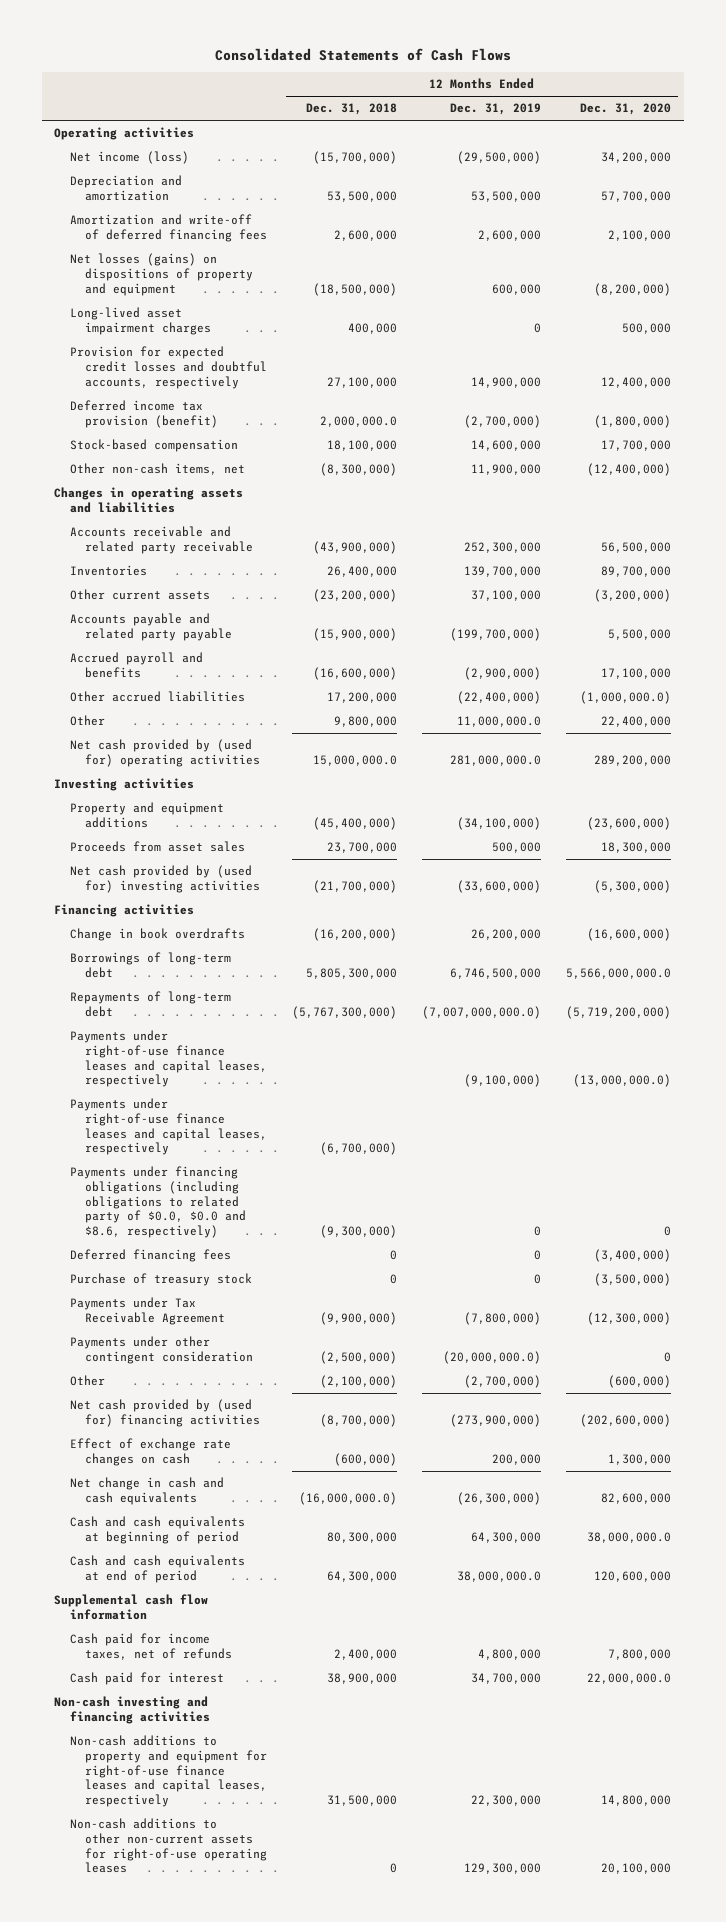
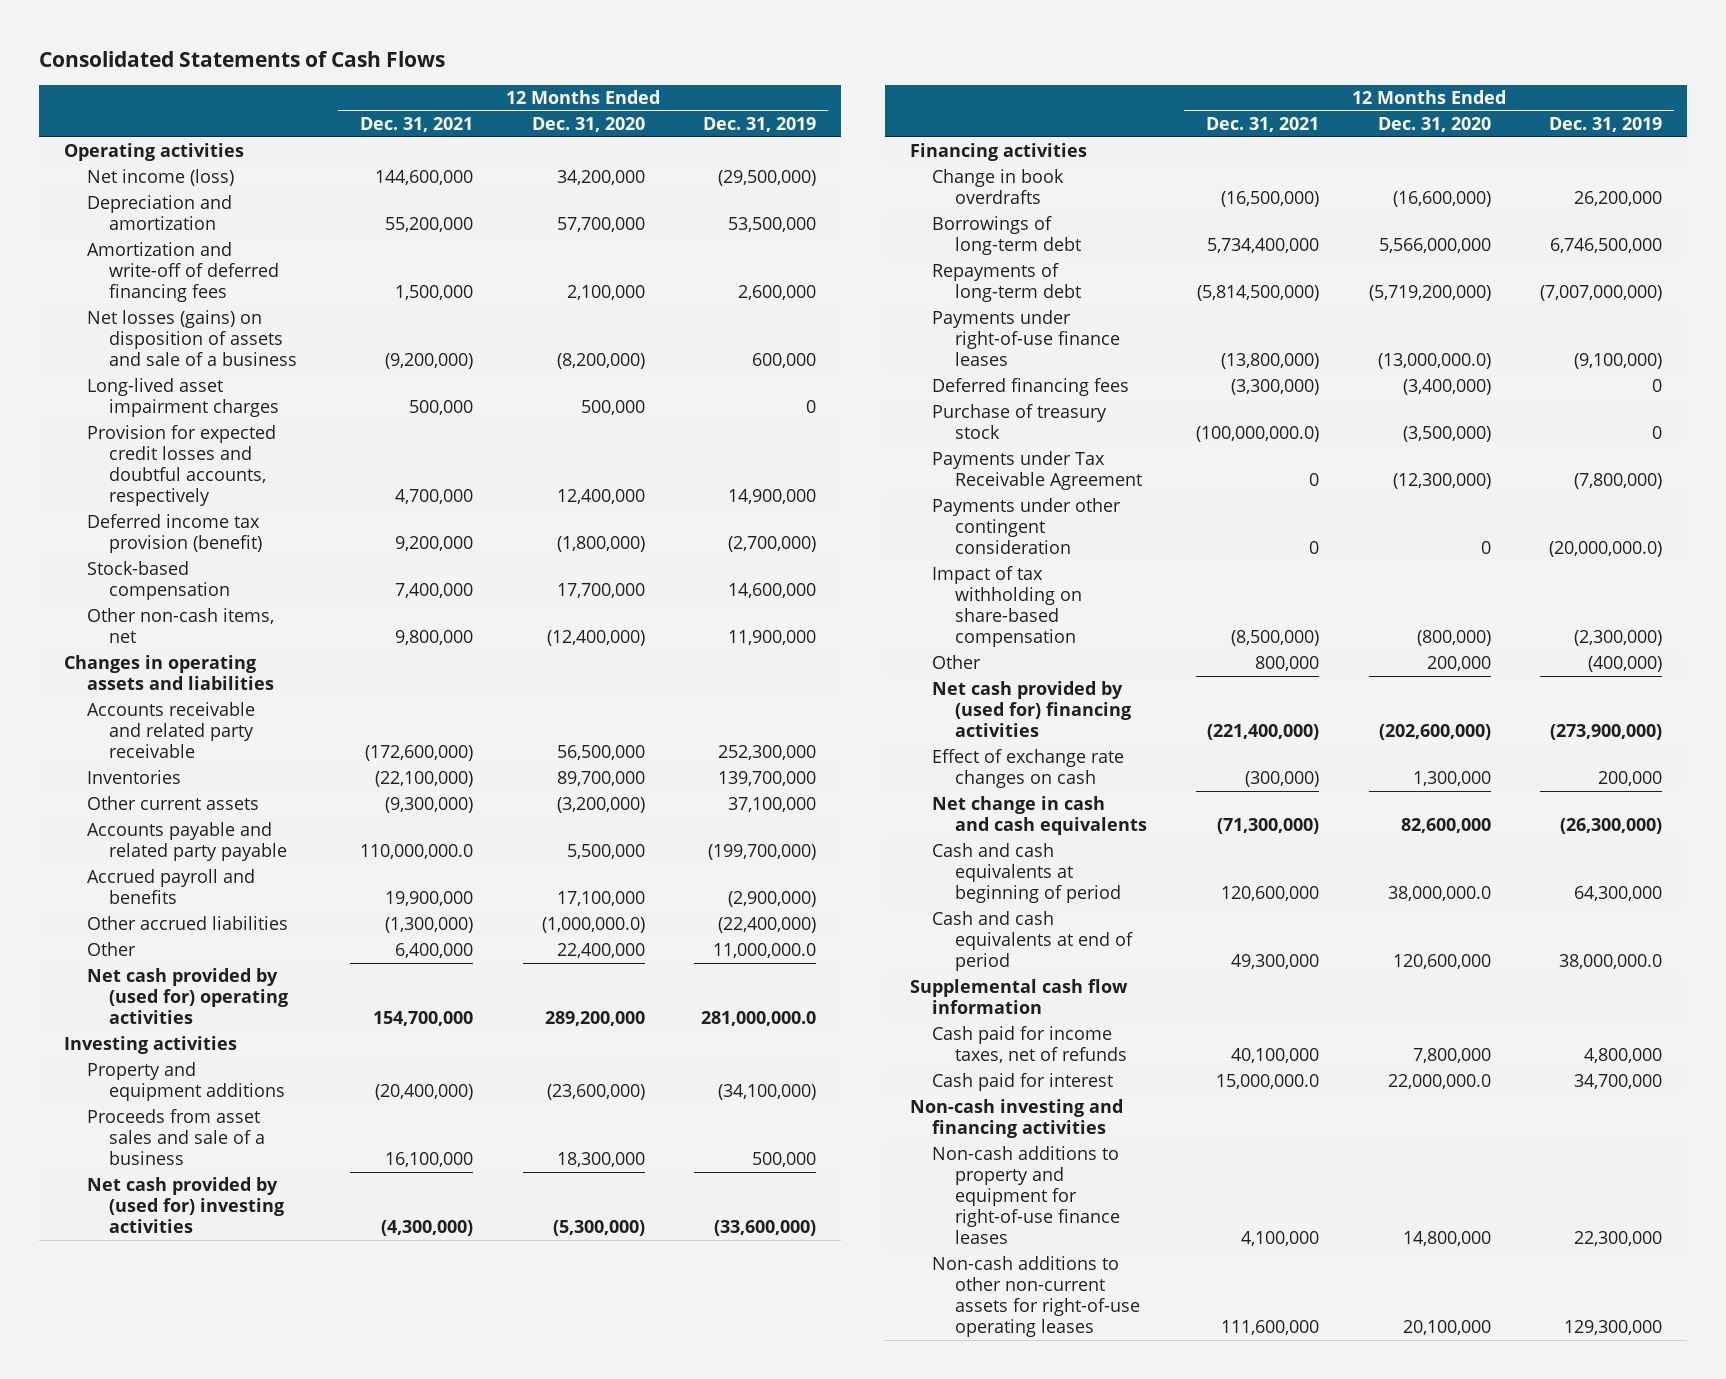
- | 12 Months Ended Dec. 31, 2018 | 12 Months Ended Dec. 31, 2019 | 12 Months Ended Dec. 31, 2020
+ | 12 Months Ended Dec. 31, 2021 | 12 Months Ended Dec. 31, 2020 | 12 Months Ended Dec. 31, 2019
- Net losses (gains) on dispositions of property and equipment | (18,500,000) | 600,000 | (8,200,000)
+ Net losses (gains) on disposition of assets and sale of a business | (9,200,000) | (8,200,000) | 600,000
- Proceeds from asset sales | 23,700,000 | 500,000 | 18,300,000
+ Proceeds from asset sales and sale of a business | 16,100,000 | 18,300,000 | 500,000
- Borrowings of long-term debt | 5,805,300,000 | 6,746,500,000 | 5,566,000,000.0
- Repayments of long-term debt | (5,767,300,000) | (7,007,000,000.0) | (5,719,200,000)
- Payments under right-of-use finance leases and capital leases, respectively | | (9,100,000) | (13,000,000.0)
- Payments under right-of-use finance leases and capital leases, respectively | (6,700,000) | |
- Payments under financing obligations (including obligations to related party of $0.0, $0.0 and $8.6, respectively) | (9,300,000) | 0 | 0
+ Borrowings of long-term debt | 5,734,400,000 | 5,566,000,000 | 6,746,500,000
+ Repayments of long-term debt | (5,814,500,000) | (5,719,200,000) | (7,007,000,000)
+ Payments under right-of-use finance leases | (13,800,000) | (13,000,000.0) | (9,100,000)
- Other | (2,100,000) | (2,700,000) | (600,000)
+ Impact of tax withholding on share-based compensation | (8,500,000) | (800,000) | (2,300,000)
+ Other | 800,000 | 200,000 | (400,000)
- Non-cash additions to property and equipment for right-of-use finance leases and capital leases, respectively | 31,500,000 | 22,300,000 | 14,800,000
+ Non-cash additions to property and equipment for right-of-use finance leases | 4,100,000 | 14,800,000 | 22,300,000

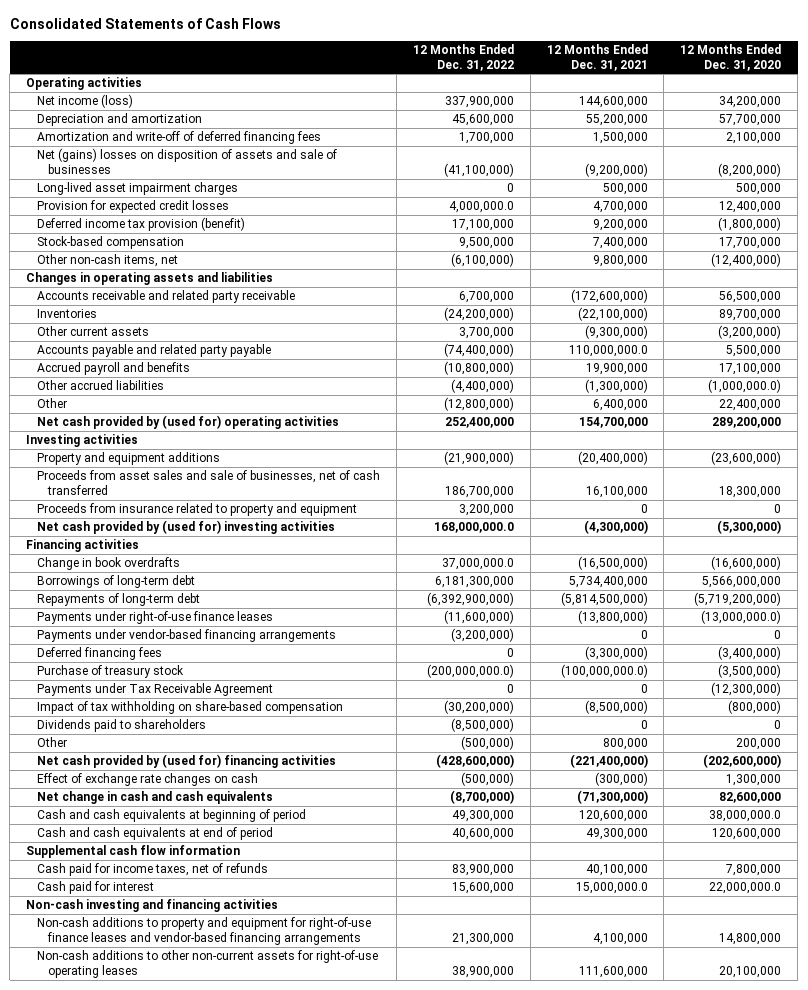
- | 12 Months Ended Dec. 31, 2021 | 12 Months Ended Dec. 31, 2020 | 12 Months Ended Dec. 31, 2019
+ | 12 Months Ended Dec. 31, 2022 | 12 Months Ended Dec. 31, 2021 | 12 Months Ended Dec. 31, 2020
- Net losses (gains) on disposition of assets and sale of a business | (9,200,000) | (8,200,000) | 600,000
+ Net (gains) losses on disposition of assets and sale of businesses | (41,100,000) | (9,200,000) | (8,200,000)
- Provision for expected credit losses and doubtful accounts, respectively | 4,700,000 | 12,400,000 | 14,900,000
+ Provision for expected credit losses | 4,000,000.0 | 4,700,000 | 12,400,000
- Proceeds from asset sales and sale of a business | 16,100,000 | 18,300,000 | 500,000
+ Proceeds from asset sales and sale of businesses, net of cash transferred | 186,700,000 | 16,100,000 | 18,300,000
+ Proceeds from insurance related to property and equipment | 3,200,000 | 0 | 0
+ Payments under vendor-based financing arrangements | (3,200,000) | 0 | 0
- Payments under other contingent consideration | 0 | 0 | (20,000,000.0)
+ Dividends paid to shareholders | (8,500,000) | 0 | 0
- Non-cash additions to property and equipment for right-of-use finance leases | 4,100,000 | 14,800,000 | 22,300,000
+ Non-cash additions to property and equipment for right-of-use finance leases and vendor-based financing arrangements | 21,300,000 | 4,100,000 | 14,800,000

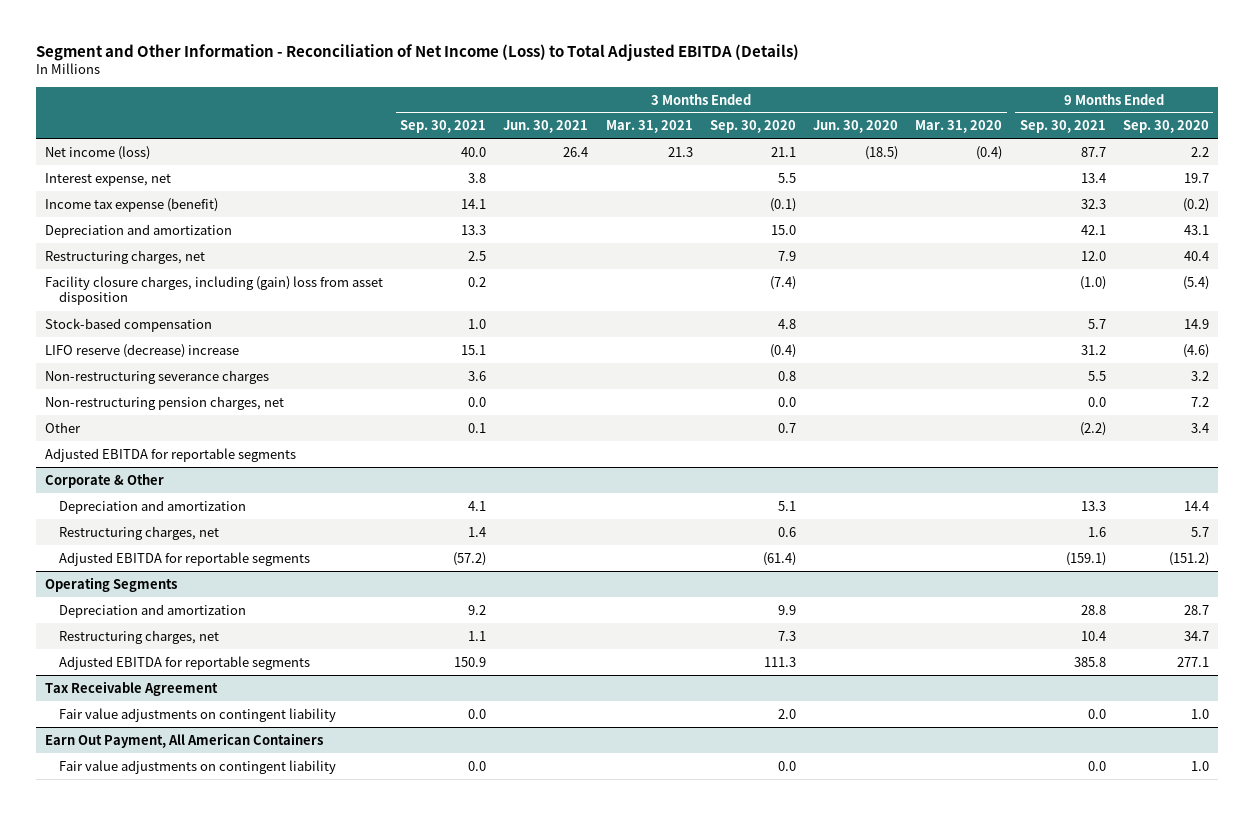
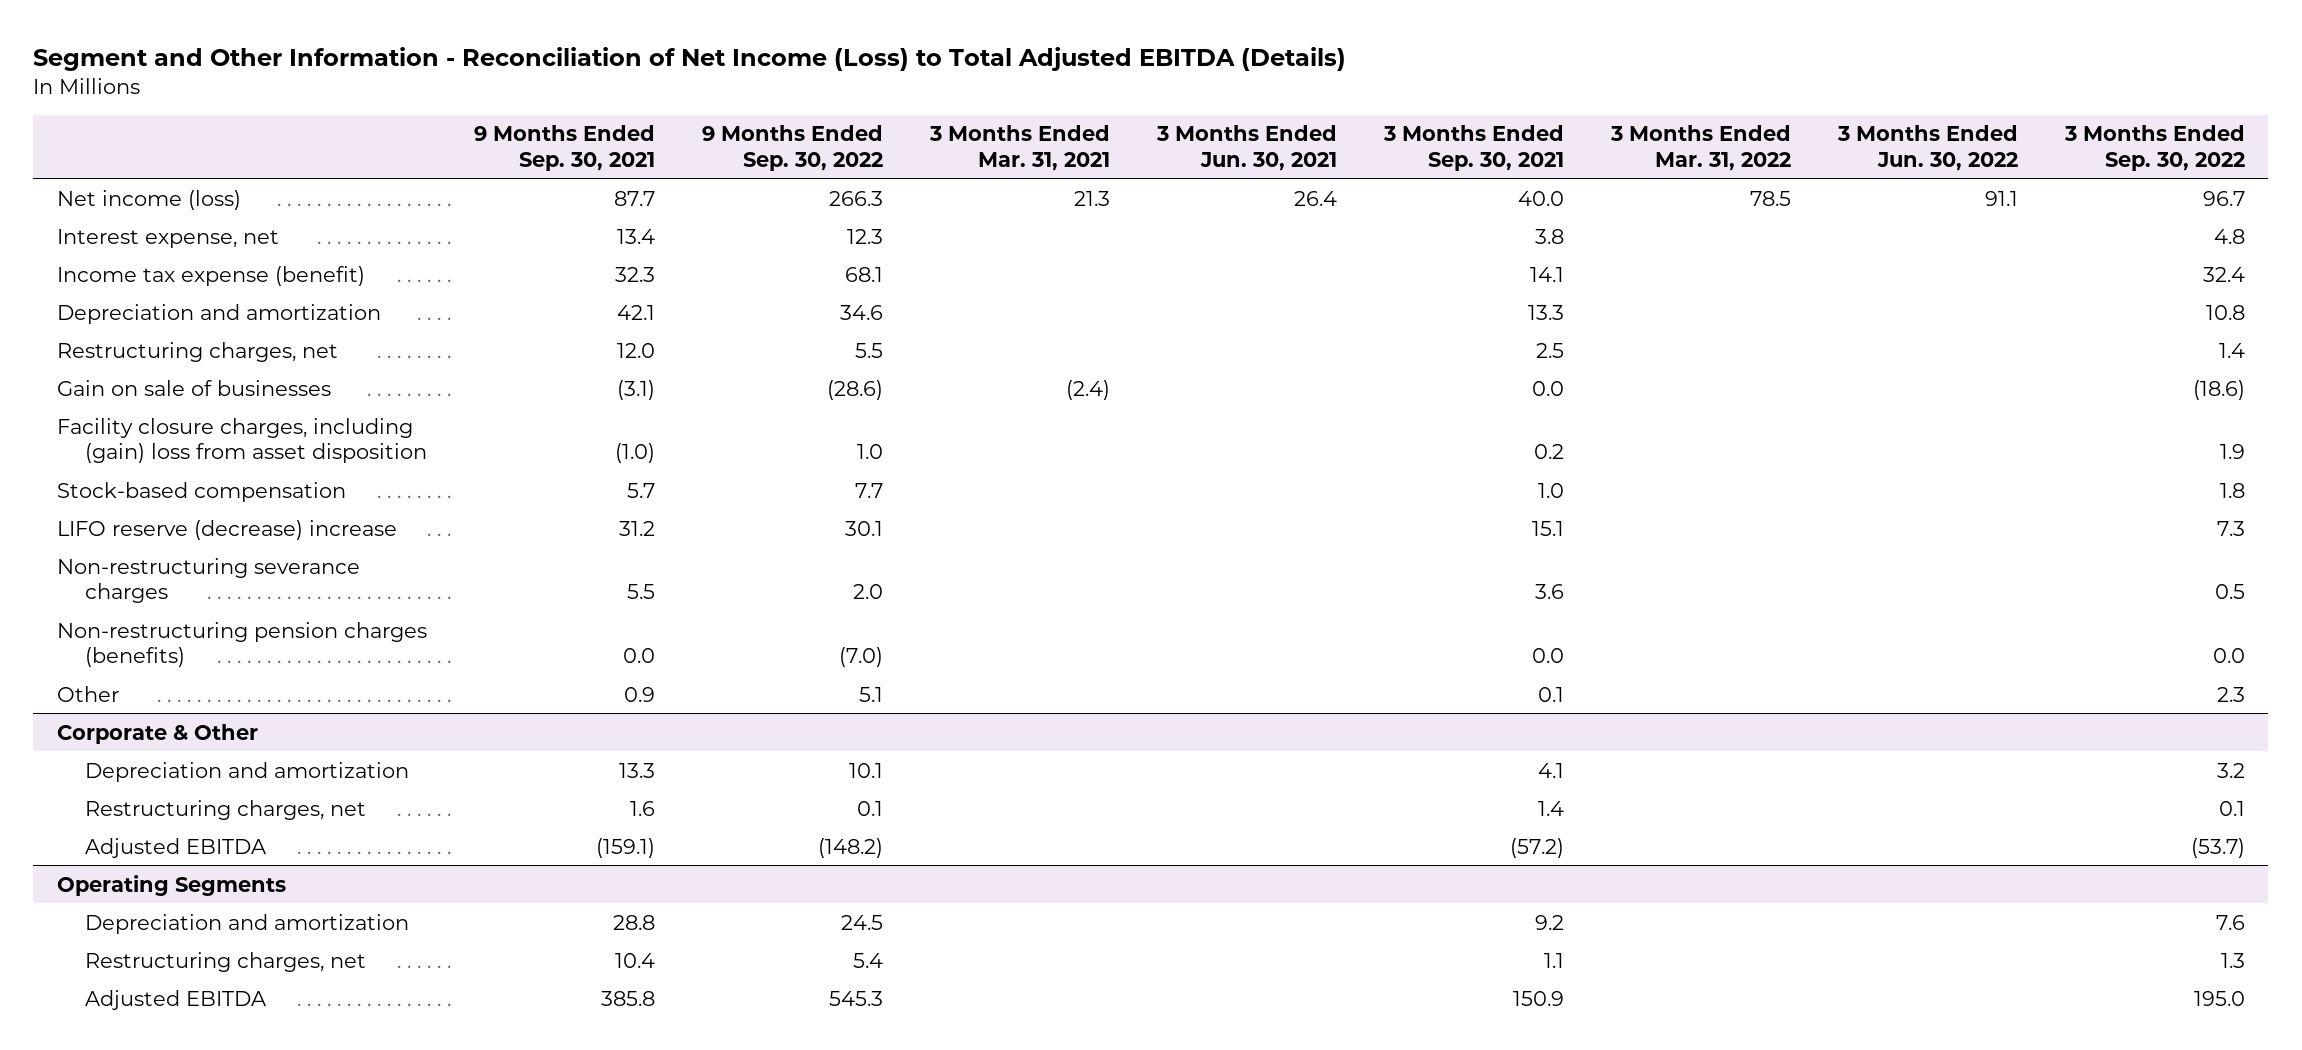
- | 3 Months Ended Sep. 30, 2021 | 3 Months Ended Jun. 30, 2021 | 3 Months Ended Mar. 31, 2021 | 3 Months Ended Sep. 30, 2020 | 3 Months Ended Jun. 30, 2020 | 3 Months Ended Mar. 31, 2020 | 9 Months Ended Sep. 30, 2021 | 9 Months Ended Sep. 30, 2020
+ | 9 Months Ended Sep. 30, 2021 | 9 Months Ended Sep. 30, 2022 | 3 Months Ended Mar. 31, 2021 | 3 Months Ended Jun. 30, 2021 | 3 Months Ended Sep. 30, 2021 | 3 Months Ended Mar. 31, 2022 | 3 Months Ended Jun. 30, 2022 | 3 Months Ended Sep. 30, 2022
+ Gain on sale of businesses | (3.1) | (28.6) | (2.4) | | 0.0 | | | (18.6)
- Non-restructuring pension charges, net | 0.0 | | | 0.0 | | | 0.0 | 7.2
- Other | 0.1 | | | 0.7 | | | (2.2) | 3.4
- Adjusted EBITDA for reportable segments
+ Non-restructuring pension charges (benefits) | 0.0 | (7.0) | | | 0.0 | | | 0.0
+ Other | 0.9 | 5.1 | | | 0.1 | | | 2.3
@ Corporate & Other
- Adjusted EBITDA for reportable segments | (57.2) | | | (61.4) | | | (159.1) | (151.2)
+ Adjusted EBITDA | (159.1) | (148.2) | | | (57.2) | | | (53.7)
@ Operating Segments
- Adjusted EBITDA for reportable segments | 150.9 | | | 111.3 | | | 385.8 | 277.1
- Tax Receivable Agreement
- Fair value adjustments on contingent liability | 0.0 | | | 2.0 | | | 0.0 | 1.0
- Earn Out Payment, All American Containers
- Fair value adjustments on contingent liability | 0.0 | | | 0.0 | | | 0.0 | 1.0
@ Operating Segments
+ Adjusted EBITDA | 385.8 | 545.3 | | | 150.9 | | | 195.0

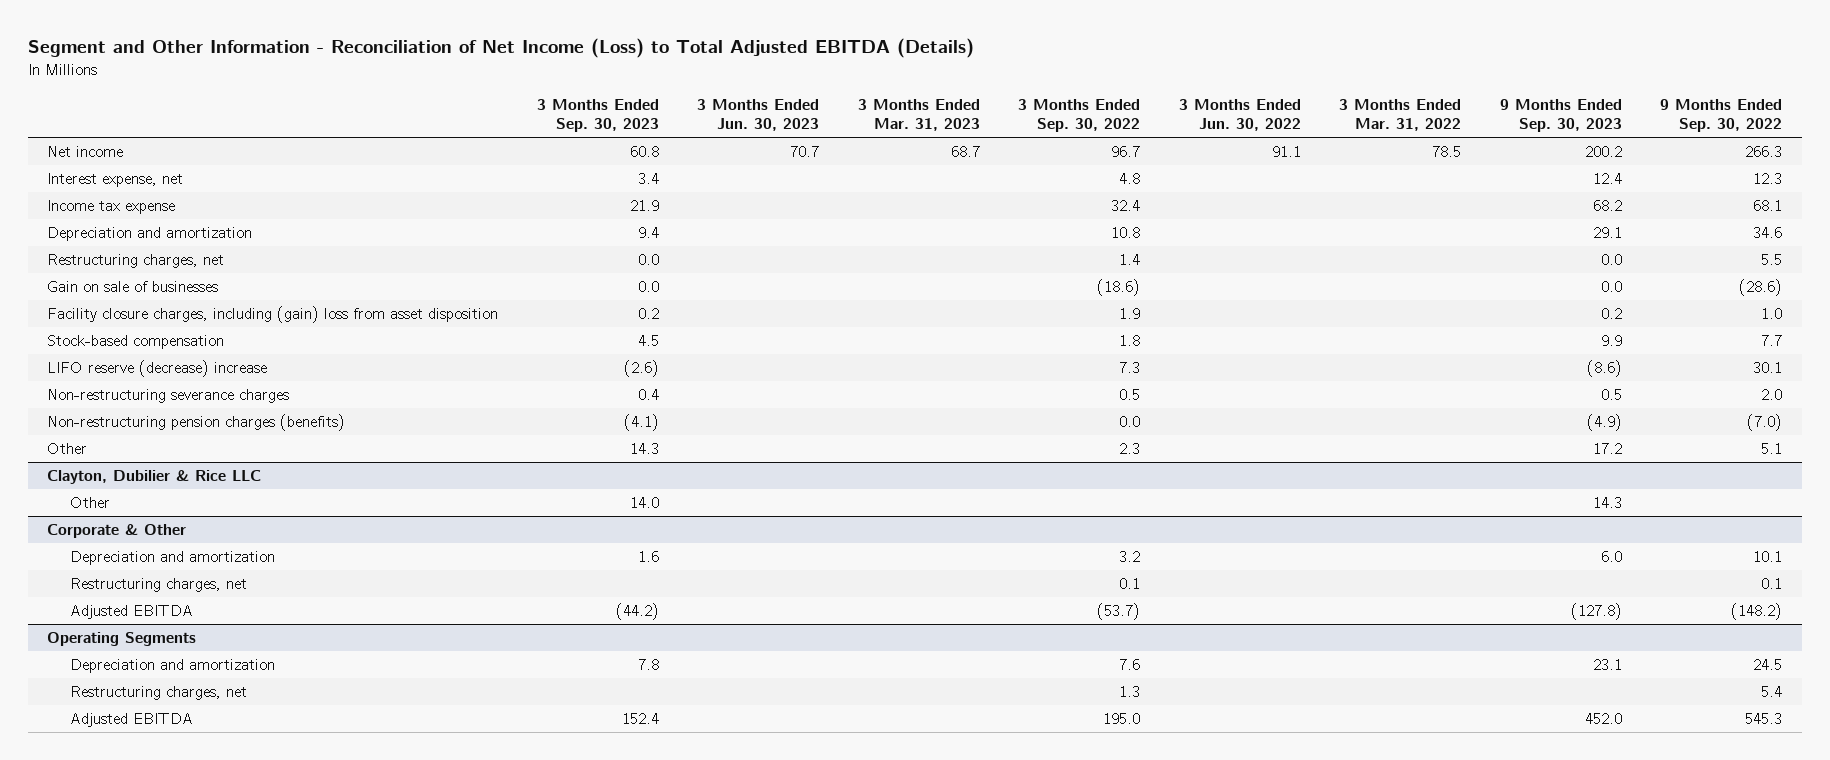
- | 9 Months Ended Sep. 30, 2021 | 9 Months Ended Sep. 30, 2022 | 3 Months Ended Mar. 31, 2021 | 3 Months Ended Jun. 30, 2021 | 3 Months Ended Sep. 30, 2021 | 3 Months Ended Mar. 31, 2022 | 3 Months Ended Jun. 30, 2022 | 3 Months Ended Sep. 30, 2022
+ | 3 Months Ended Sep. 30, 2023 | 3 Months Ended Jun. 30, 2023 | 3 Months Ended Mar. 31, 2023 | 3 Months Ended Sep. 30, 2022 | 3 Months Ended Jun. 30, 2022 | 3 Months Ended Mar. 31, 2022 | 9 Months Ended Sep. 30, 2023 | 9 Months Ended Sep. 30, 2022
- Net income (loss) | 87.7 | 266.3 | 21.3 | 26.4 | 40.0 | 78.5 | 91.1 | 96.7
+ Net income | 60.8 | 70.7 | 68.7 | 96.7 | 91.1 | 78.5 | 200.2 | 266.3
- Income tax expense (benefit) | 32.3 | 68.1 | | | 14.1 | | | 32.4
+ Income tax expense | 21.9 | | | 32.4 | | | 68.2 | 68.1
+ Clayton, Dubilier & Rice LLC
+ Other | 14.0 | | | | | | 14.3 |

